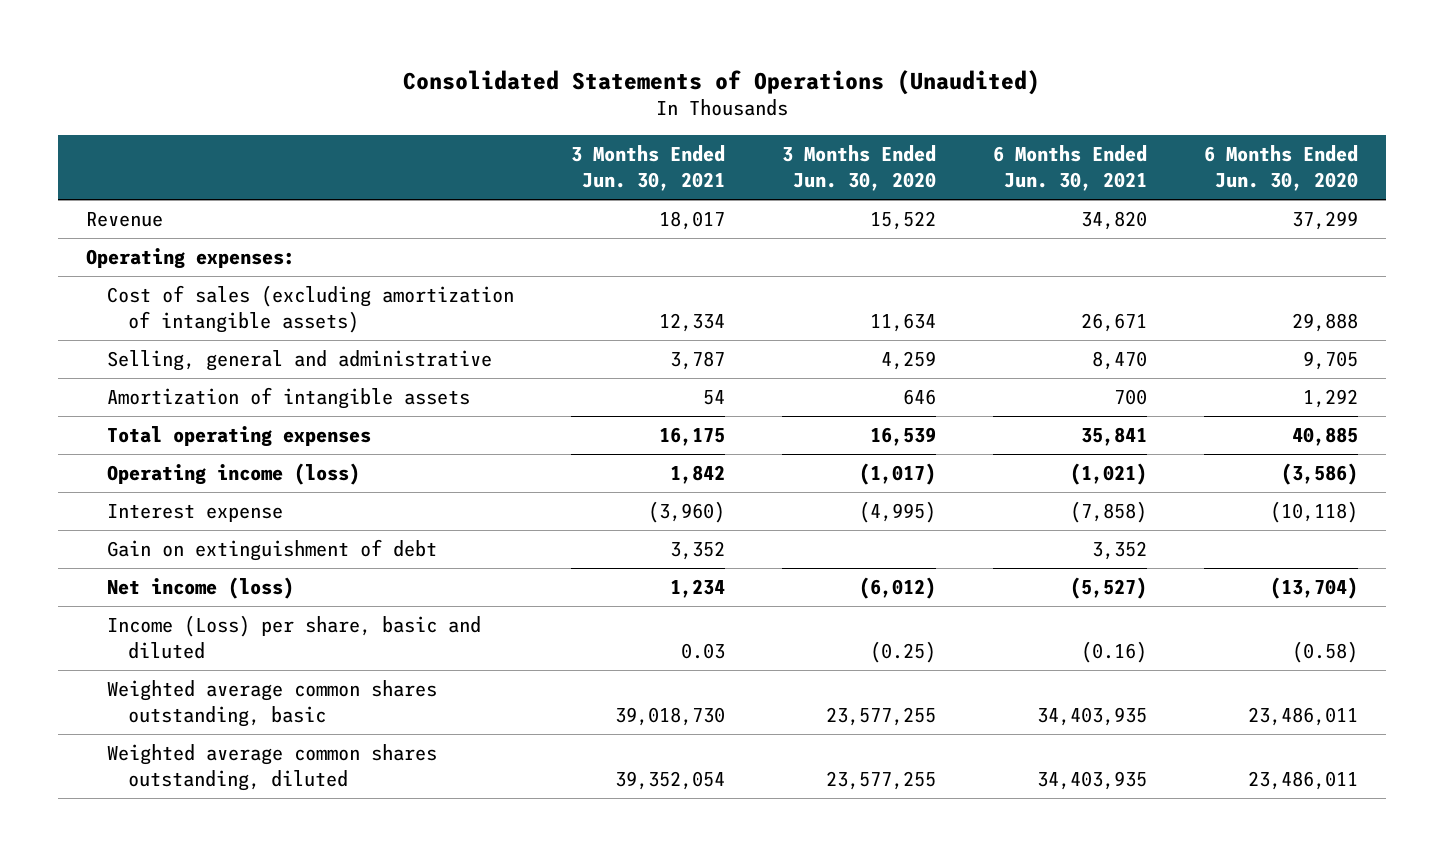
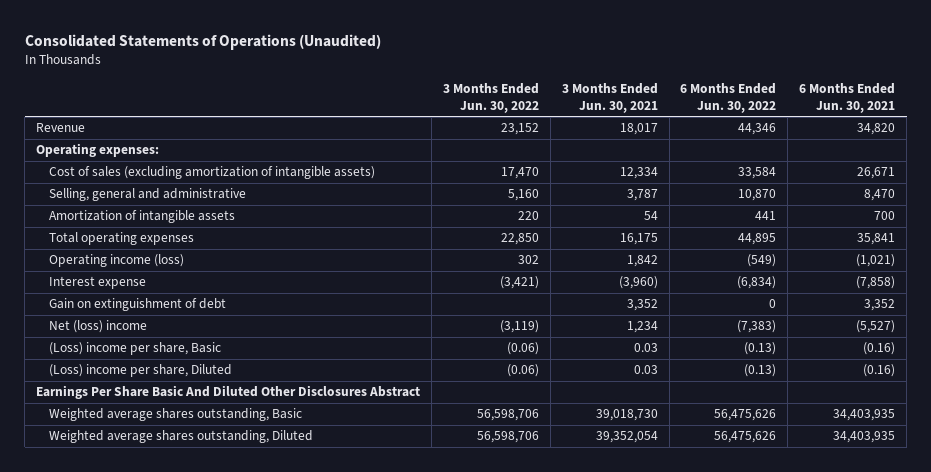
- | 3 Months Ended Jun. 30, 2021 | 3 Months Ended Jun. 30, 2020 | 6 Months Ended Jun. 30, 2021 | 6 Months Ended Jun. 30, 2020
+ | 3 Months Ended Jun. 30, 2022 | 3 Months Ended Jun. 30, 2021 | 6 Months Ended Jun. 30, 2022 | 6 Months Ended Jun. 30, 2021
- Net income (loss) | 1,234 | (6,012) | (5,527) | (13,704)
- Income (Loss) per share, basic and diluted | 0.03 | (0.25) | (0.16) | (0.58)
- Weighted average common shares outstanding, basic | 39,018,730 | 23,577,255 | 34,403,935 | 23,486,011
- Weighted average common shares outstanding, diluted | 39,352,054 | 23,577,255 | 34,403,935 | 23,486,011
+ Net (loss) income | (3,119) | 1,234 | (7,383) | (5,527)
+ (Loss) income per share, Basic | (0.06) | 0.03 | (0.13) | (0.16)
+ (Loss) income per share, Diluted | (0.06) | 0.03 | (0.13) | (0.16)
+ Earnings Per Share Basic And Diluted Other Disclosures Abstract
+ Weighted average shares outstanding, Basic | 56,598,706 | 39,018,730 | 56,475,626 | 34,403,935
+ Weighted average shares outstanding, Diluted | 56,598,706 | 39,352,054 | 56,475,626 | 34,403,935

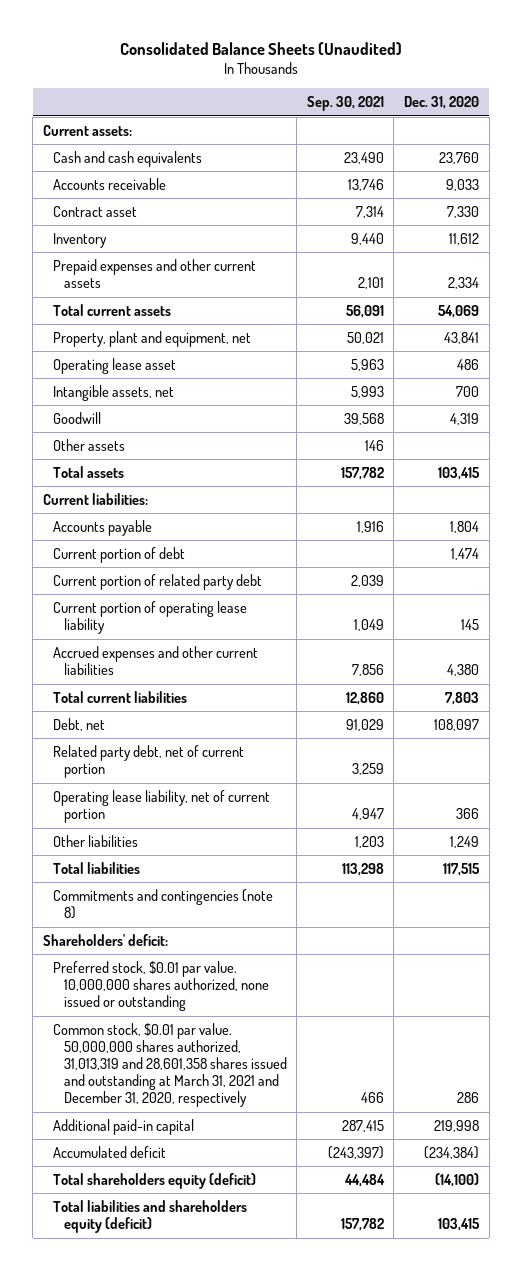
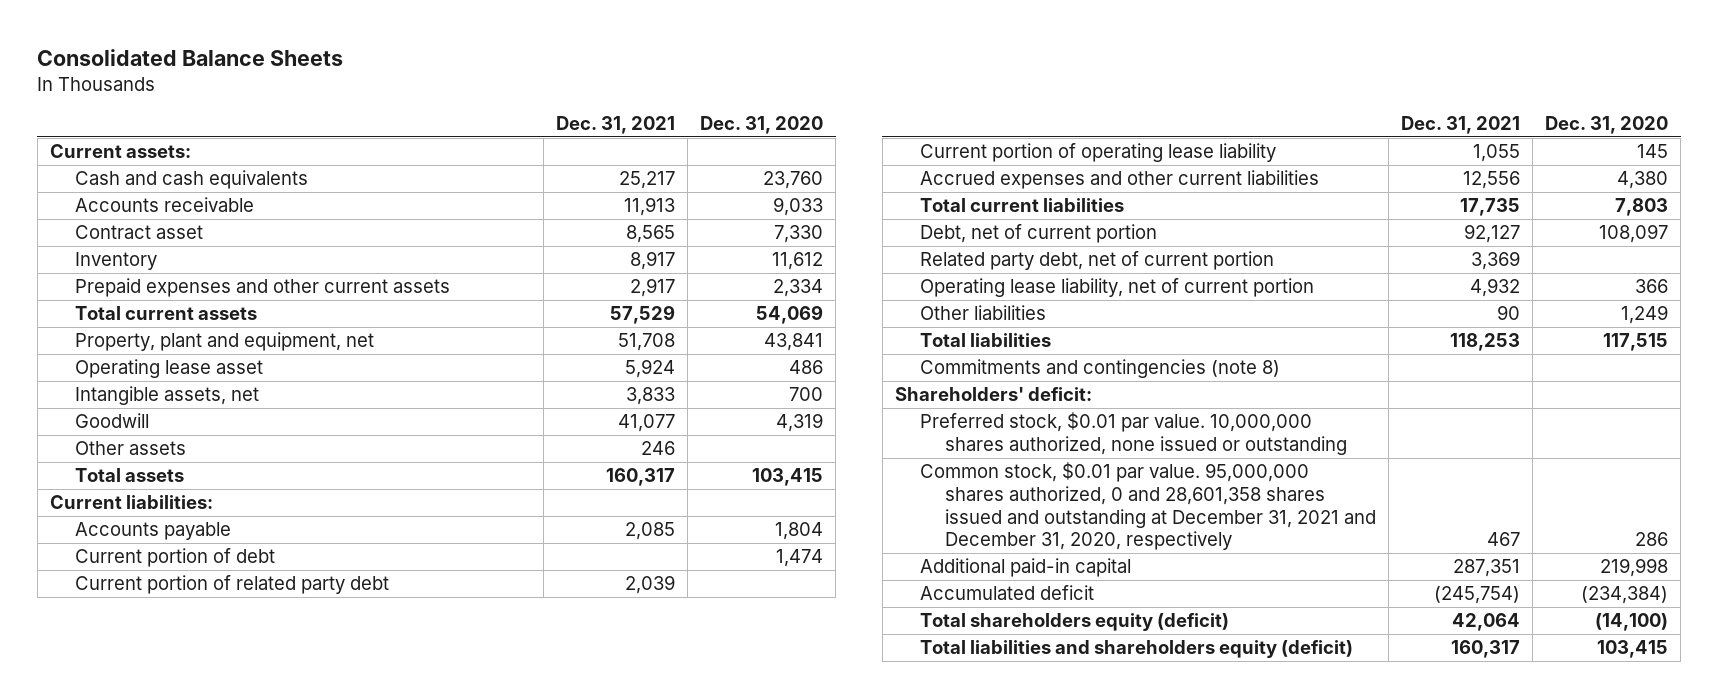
- Consolidated Balance Sheets (Unaudited)
+ Consolidated Balance Sheets
- | Sep. 30, 2021 | Dec. 31, 2020
+ | Dec. 31, 2021 | Dec. 31, 2020
- Debt, net | 91,029 | 108,097
+ Debt, net of current portion | 92,127 | 108,097
- Common stock, $0.01 par value. 50,000,000 shares authorized, 31,013,319 and 28,601,358 shares issued and outstanding at March 31, 2021 and December 31, 2020, respectively | 466 | 286
+ Common stock, $0.01 par value. 95,000,000 shares authorized, 0 and 28,601,358 shares issued and outstanding at December 31, 2021 and December 31, 2020, respectively | 467 | 286

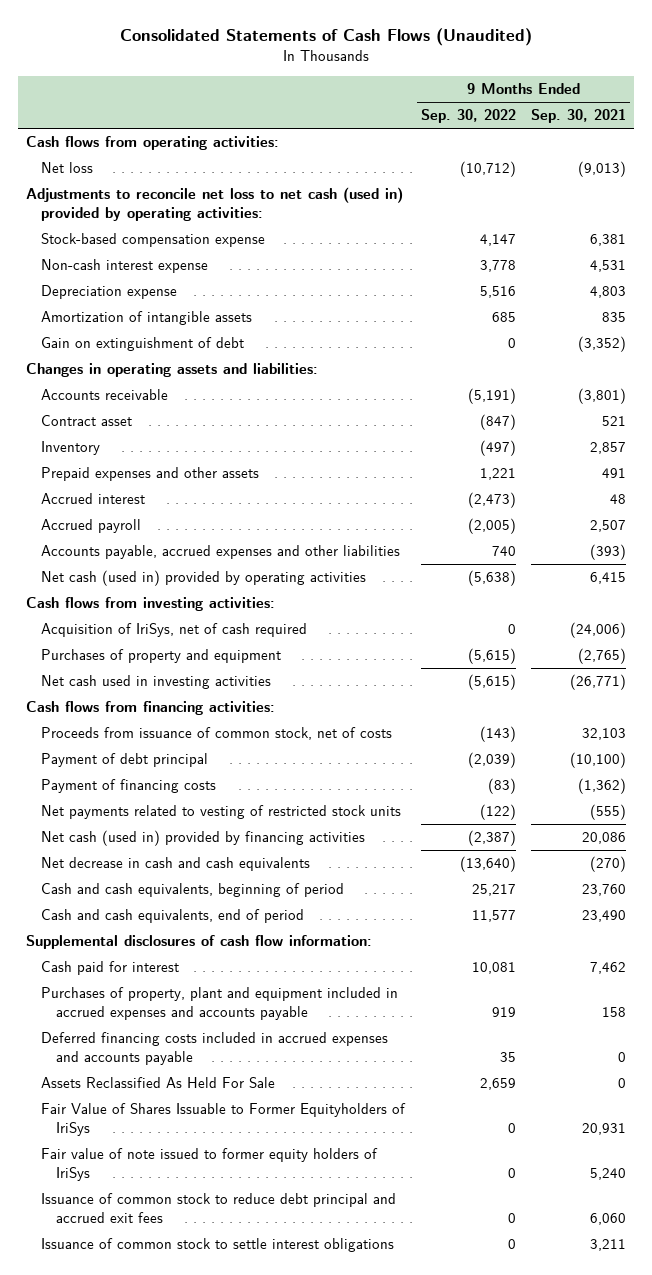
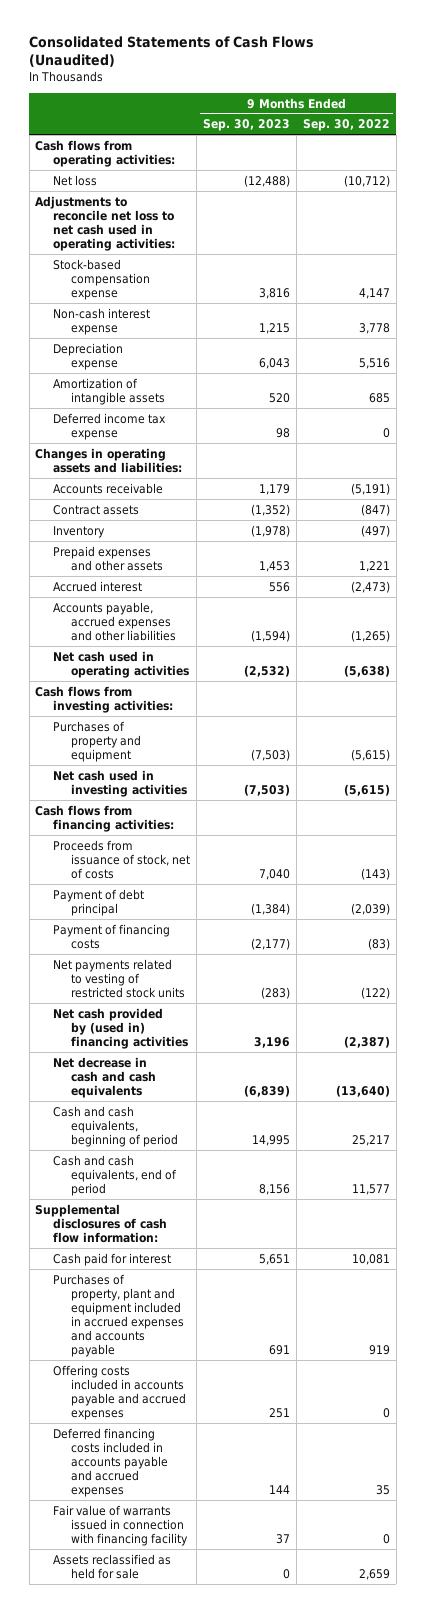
- | 9 Months Ended Sep. 30, 2022 | 9 Months Ended Sep. 30, 2021
+ | 9 Months Ended Sep. 30, 2023 | 9 Months Ended Sep. 30, 2022
- Adjustments to reconcile net loss to net cash (used in) provided by operating activities:
+ Adjustments to reconcile net loss to net cash used in operating activities:
- Gain on extinguishment of debt | 0 | (3,352)
+ Deferred income tax expense | 98 | 0
- Contract asset | (847) | 521
+ Contract assets | (1,352) | (847)
- Accrued payroll | (2,005) | 2,507
- Accounts payable, accrued expenses and other liabilities | 740 | (393)
- Net cash (used in) provided by operating activities | (5,638) | 6,415
+ Accounts payable, accrued expenses and other liabilities | (1,594) | (1,265)
+ Net cash used in operating activities | (2,532) | (5,638)
- Acquisition of IriSys, net of cash required | 0 | (24,006)
- Proceeds from issuance of common stock, net of costs | (143) | 32,103
+ Proceeds from issuance of stock, net of costs | 7,040 | (143)
- Net cash (used in) provided by financing activities | (2,387) | 20,086
+ Net cash provided by (used in) financing activities | 3,196 | (2,387)
- Deferred financing costs included in accrued expenses and accounts payable | 35 | 0
- Assets Reclassified As Held For Sale | 2,659 | 0
- Fair Value of Shares Issuable to Former Equityholders of IriSys | 0 | 20,931
- Fair value of note issued to former equity holders of IriSys | 0 | 5,240
- Issuance of common stock to reduce debt principal and accrued exit fees | 0 | 6,060
- Issuance of common stock to settle interest obligations | 0 | 3,211
+ Offering costs included in accounts payable and accrued expenses | 251 | 0
+ Deferred financing costs included in accounts payable and accrued expenses | 144 | 35
+ Fair value of warrants issued in connection with financing facility | 37 | 0
+ Assets reclassified as held for sale | 0 | 2,659

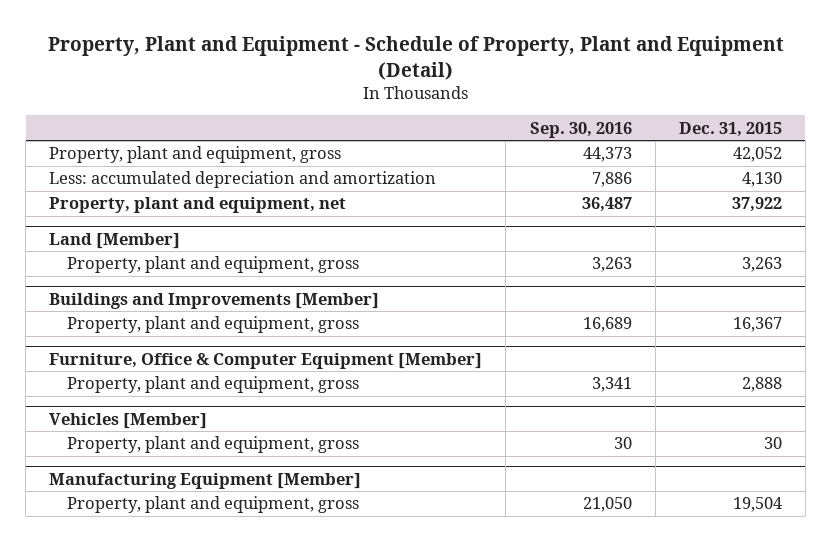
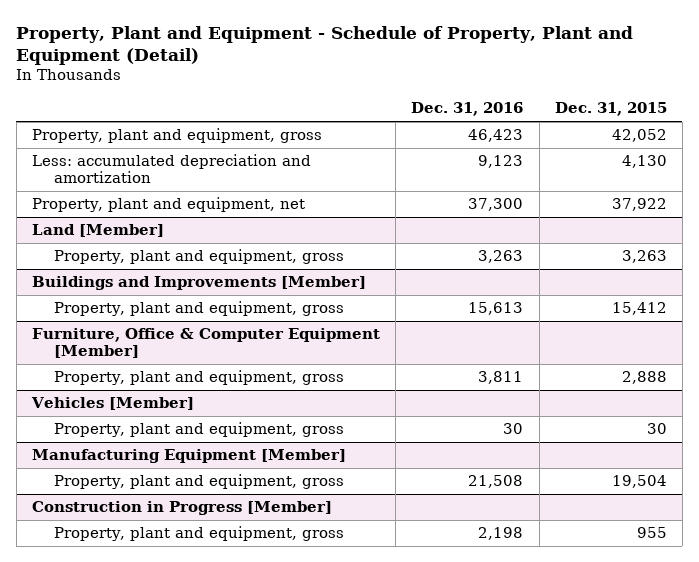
- | Sep. 30, 2016 | Dec. 31, 2015
+ | Dec. 31, 2016 | Dec. 31, 2015
@ Buildings and Improvements [Member]
- Property, plant and equipment, gross | 16,689 | 16,367
+ Property, plant and equipment, gross | 15,613 | 15,412
+ Construction in Progress [Member]
+ Property, plant and equipment, gross | 2,198 | 955

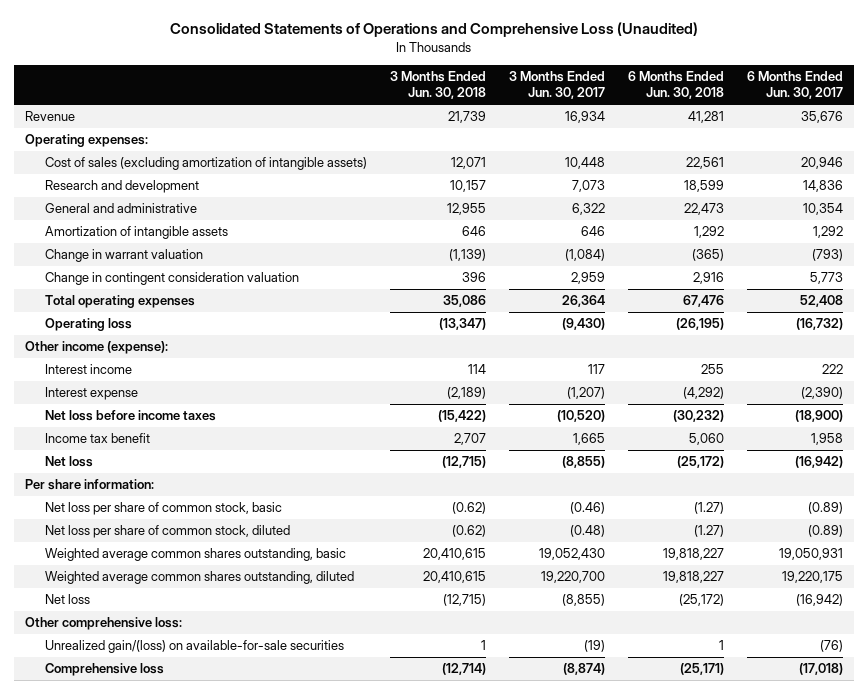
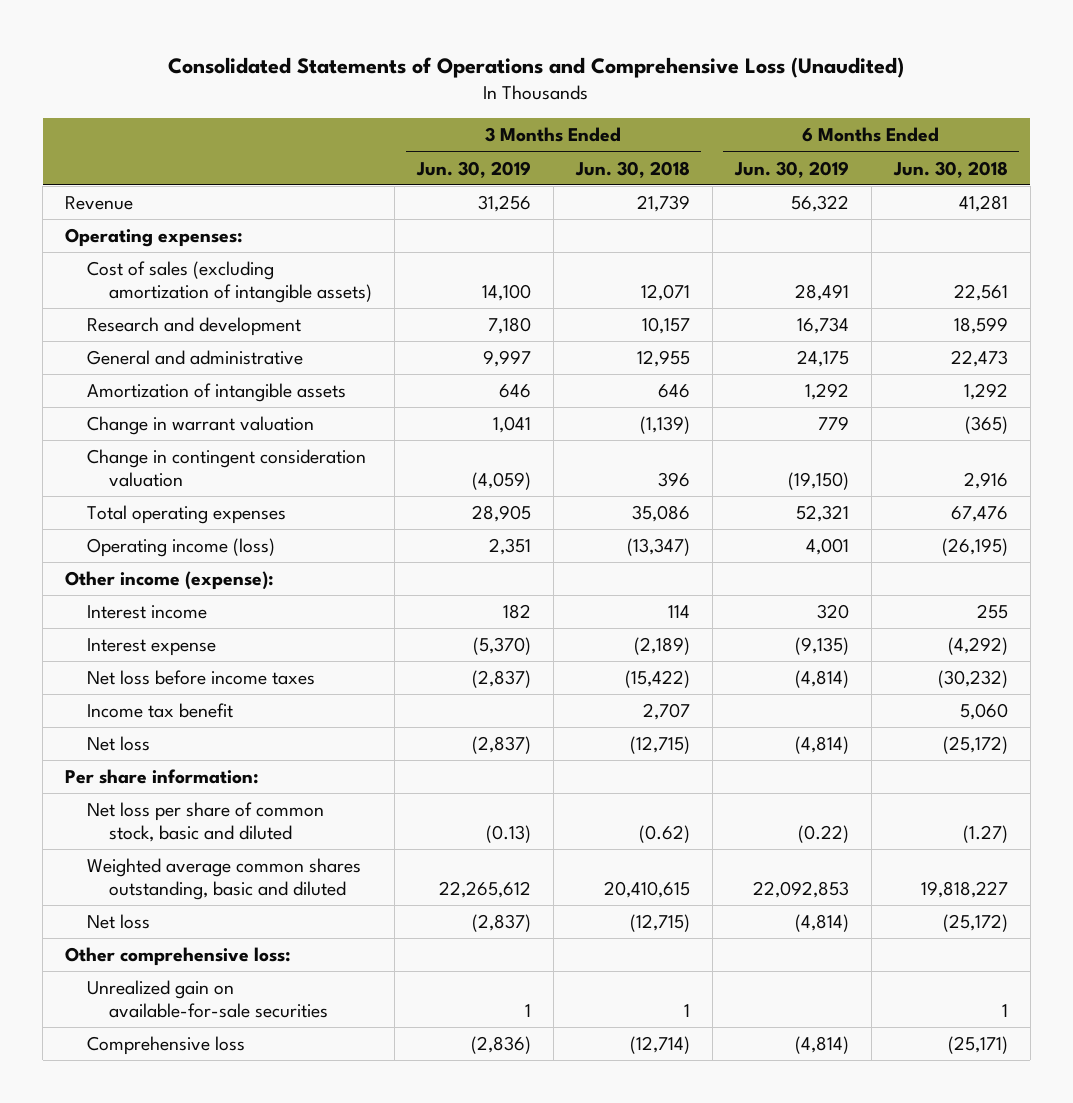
- | 3 Months Ended Jun. 30, 2018 | 3 Months Ended Jun. 30, 2017 | 6 Months Ended Jun. 30, 2018 | 6 Months Ended Jun. 30, 2017
+ | 3 Months Ended Jun. 30, 2019 | 3 Months Ended Jun. 30, 2018 | 6 Months Ended Jun. 30, 2019 | 6 Months Ended Jun. 30, 2018
- Operating loss | (13,347) | (9,430) | (26,195) | (16,732)
+ Operating income (loss) | 2,351 | (13,347) | 4,001 | (26,195)
- Net loss per share of common stock, basic | (0.62) | (0.46) | (1.27) | (0.89)
- Net loss per share of common stock, diluted | (0.62) | (0.48) | (1.27) | (0.89)
- Weighted average common shares outstanding, basic | 20,410,615 | 19,052,430 | 19,818,227 | 19,050,931
- Weighted average common shares outstanding, diluted | 20,410,615 | 19,220,700 | 19,818,227 | 19,220,175
+ Net loss per share of common stock, basic and diluted | (0.13) | (0.62) | (0.22) | (1.27)
+ Weighted average common shares outstanding, basic and diluted | 22,265,612 | 20,410,615 | 22,092,853 | 19,818,227
- Unrealized gain/(loss) on available-for-sale securities | 1 | (19) | 1 | (76)
+ Unrealized gain on available-for-sale securities | 1 | 1 | | 1

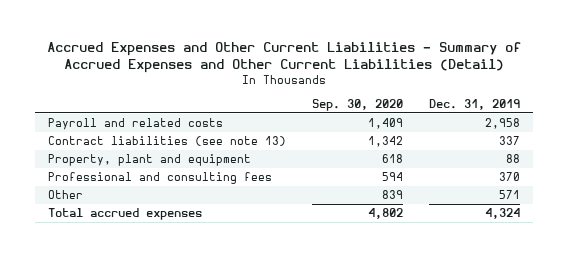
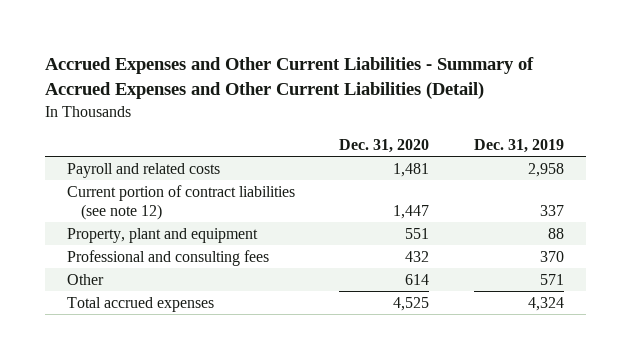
- | Sep. 30, 2020 | Dec. 31, 2019
+ | Dec. 31, 2020 | Dec. 31, 2019
- Contract liabilities (see note 13) | 1,342 | 337
+ Current portion of contract liabilities (see note 12) | 1,447 | 337

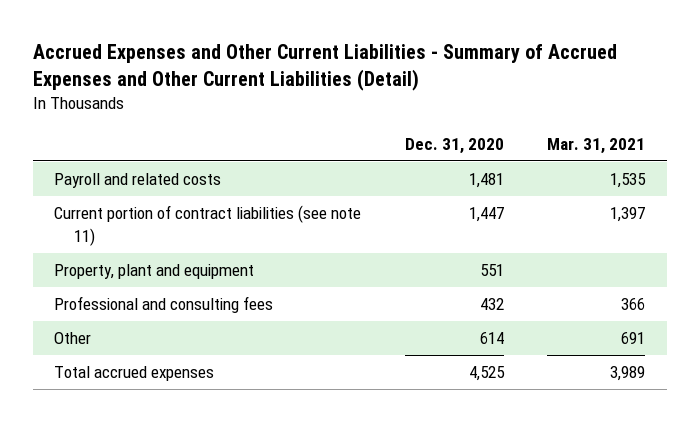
- | Dec. 31, 2020 | Dec. 31, 2019
+ | Dec. 31, 2020 | Mar. 31, 2021
- Current portion of contract liabilities (see note 12) | 1,447 | 337
+ Current portion of contract liabilities (see note 11) | 1,447 | 1,397

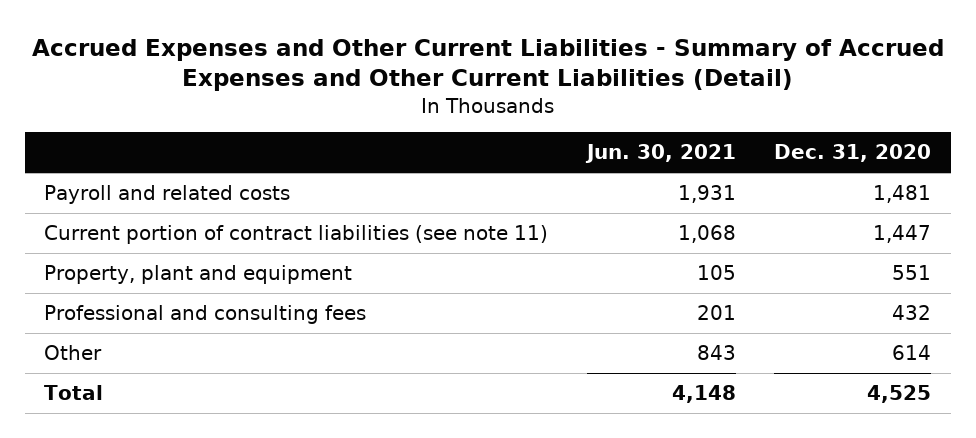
- | Dec. 31, 2020 | Mar. 31, 2021
+ | Jun. 30, 2021 | Dec. 31, 2020
- Total accrued expenses | 4,525 | 3,989
+ Total | 4,148 | 4,525

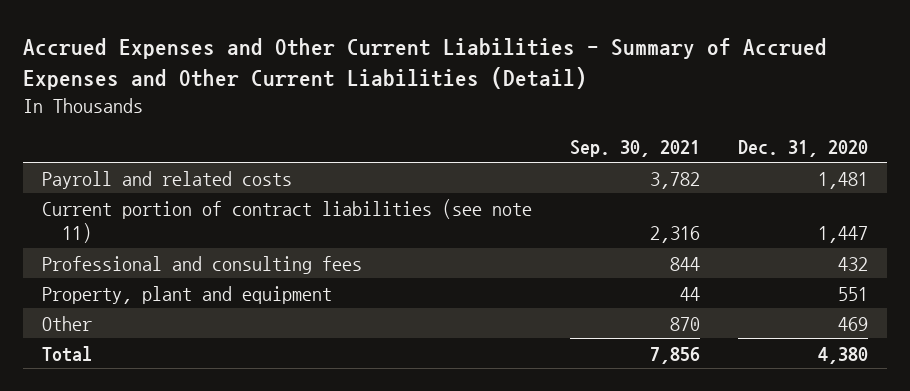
- | Jun. 30, 2021 | Dec. 31, 2020
+ | Sep. 30, 2021 | Dec. 31, 2020
- Other | 843 | 614
- Total | 4,148 | 4,525
moved down: Property, plant and equipment | 44 | 551
+ Other | 870 | 469
+ Total | 7,856 | 4,380

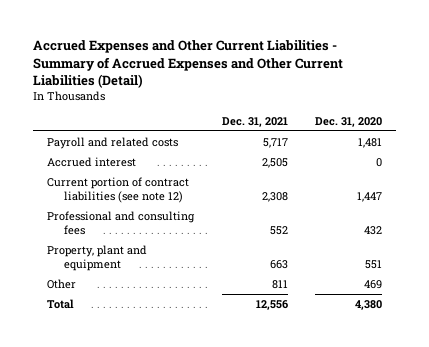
- | Sep. 30, 2021 | Dec. 31, 2020
+ | Dec. 31, 2021 | Dec. 31, 2020
- Current portion of contract liabilities (see note 11) | 2,316 | 1,447
+ Accrued interest | 2,505 | 0
+ Current portion of contract liabilities (see note 12) | 2,308 | 1,447

